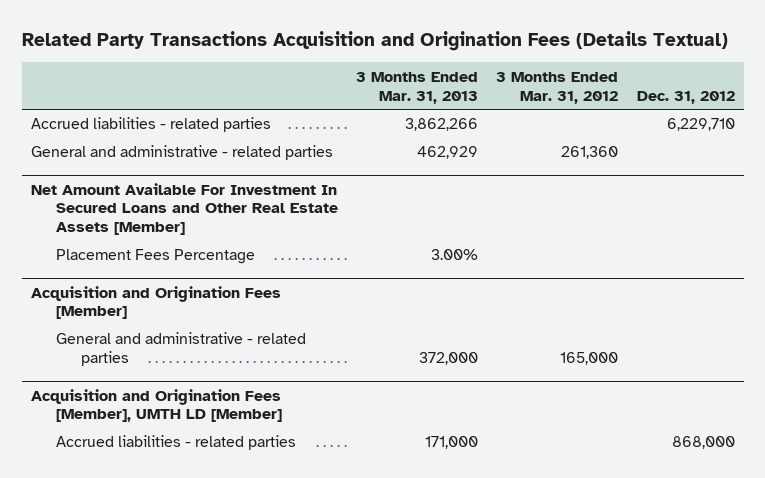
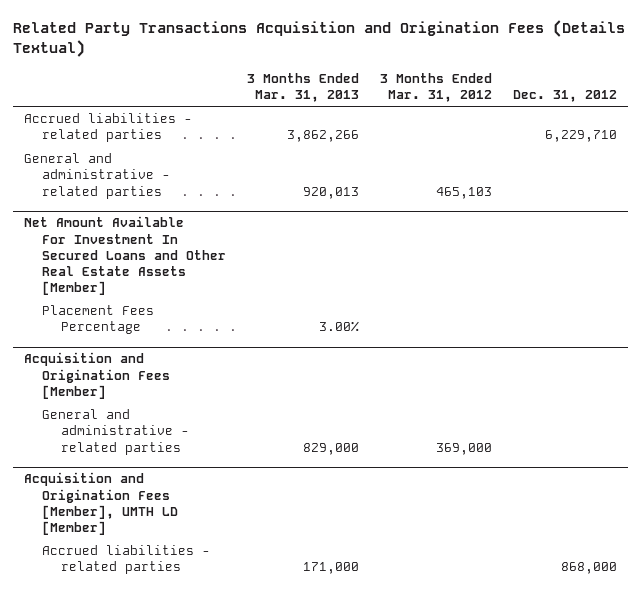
- General and administrative - related parties | 462,929 | 261,360 |
+ General and administrative - related parties | 920,013 | 465,103 |
@ Acquisition and Origination Fees [Member]
- General and administrative - related parties | 372,000 | 165,000 |
+ General and administrative - related parties | 829,000 | 369,000 |

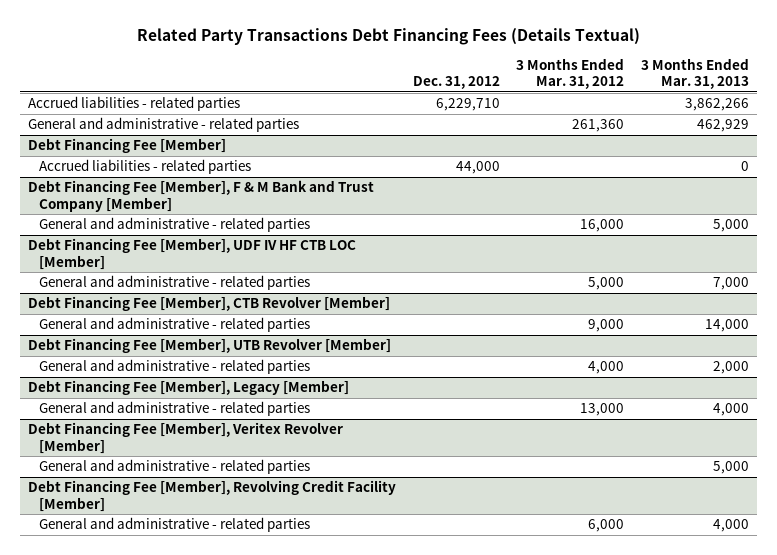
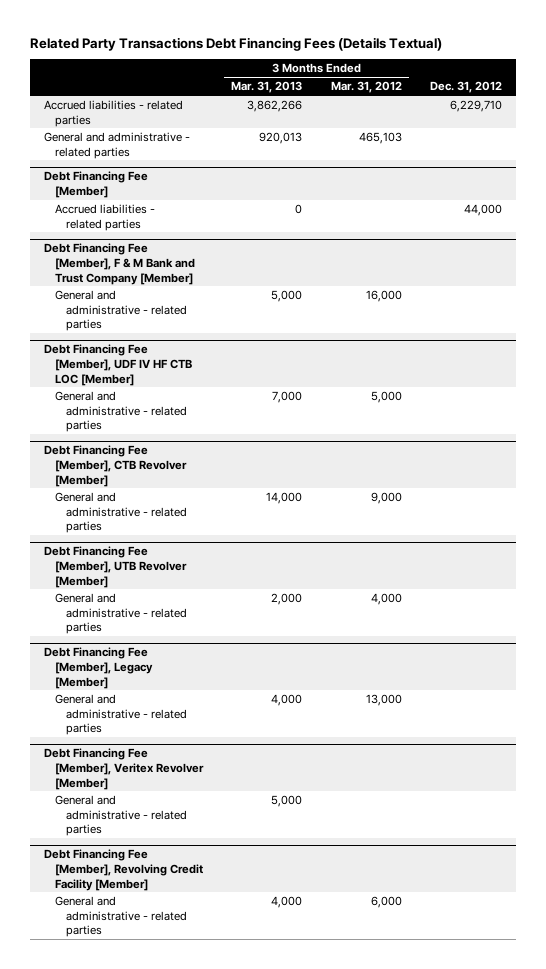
- | Dec. 31, 2012 | 3 Months Ended Mar. 31, 2012 | 3 Months Ended Mar. 31, 2013
+ | 3 Months Ended Mar. 31, 2013 | 3 Months Ended Mar. 31, 2012 | Dec. 31, 2012
- General and administrative - related parties | | 261,360 | 462,929
+ General and administrative - related parties | 920,013 | 465,103 |

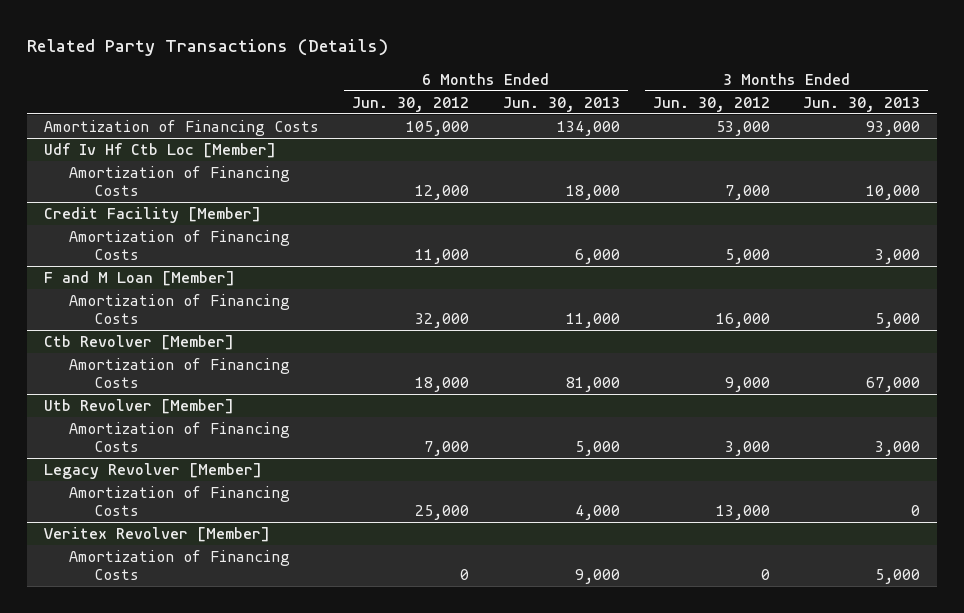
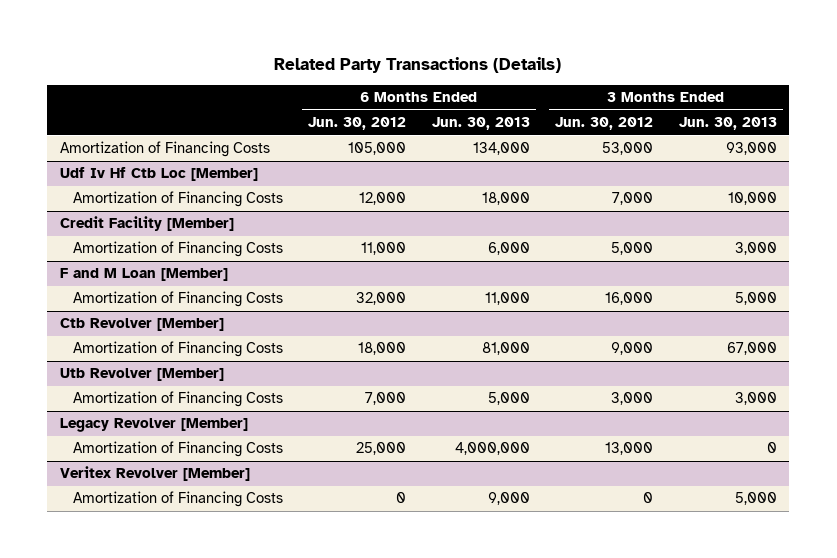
@ Legacy Revolver [Member]
- Amortization of Financing Costs | 25,000 | 4,000 | 13,000 | 0
+ Amortization of Financing Costs | 25,000 | 4,000,000 | 13,000 | 0

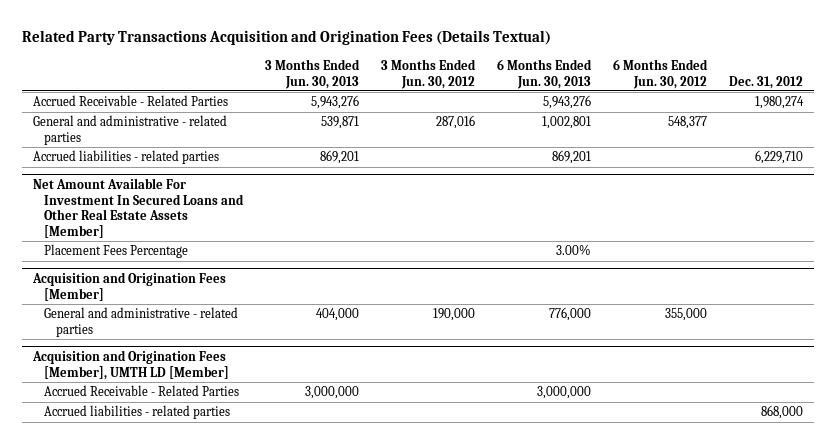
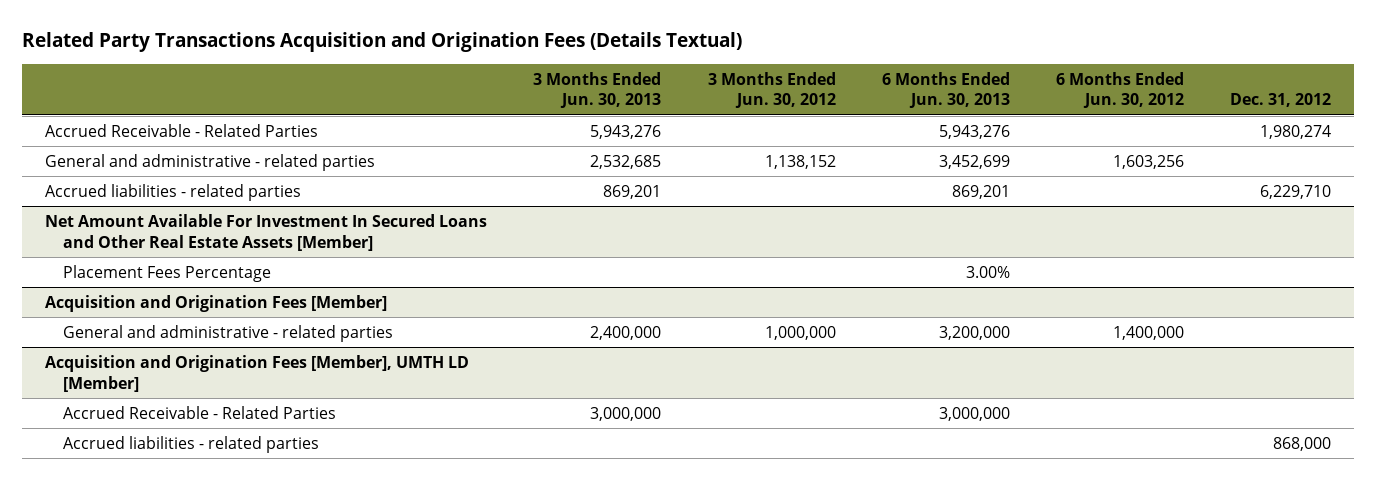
- General and administrative - related parties | 539,871 | 287,016 | 1,002,801 | 548,377 |
+ General and administrative - related parties | 2,532,685 | 1,138,152 | 3,452,699 | 1,603,256 |
@ Acquisition and Origination Fees [Member]
- General and administrative - related parties | 404,000 | 190,000 | 776,000 | 355,000 |
+ General and administrative - related parties | 2,400,000 | 1,000,000 | 3,200,000 | 1,400,000 |

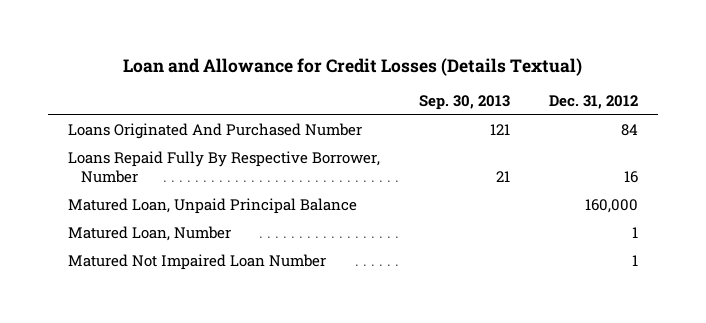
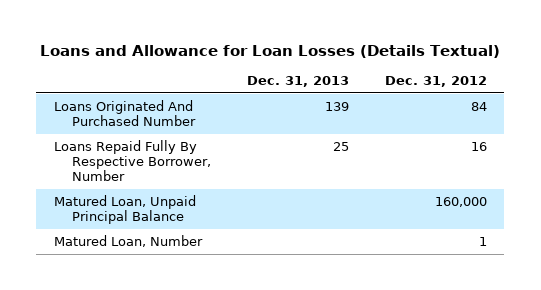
- Loan and Allowance for Credit Losses (Details Textual)
+ Loans and Allowance for Loan Losses (Details Textual)
- | Sep. 30, 2013 | Dec. 31, 2012
+ | Dec. 31, 2013 | Dec. 31, 2012
- Matured Not Impaired Loan Number | | 1

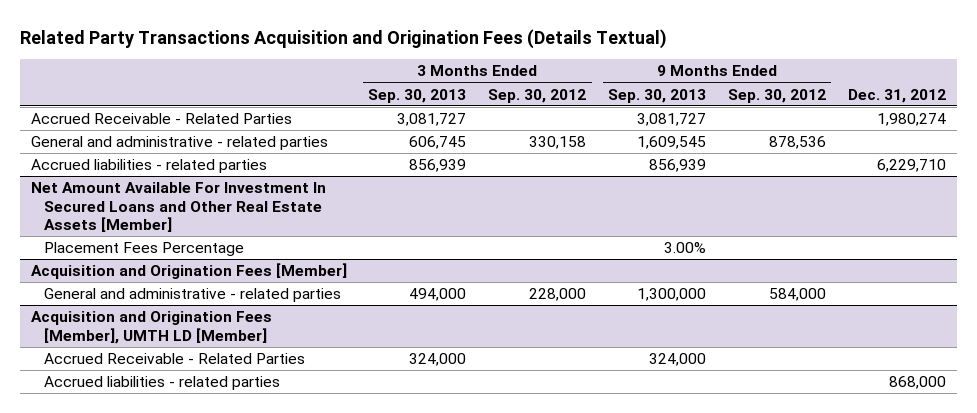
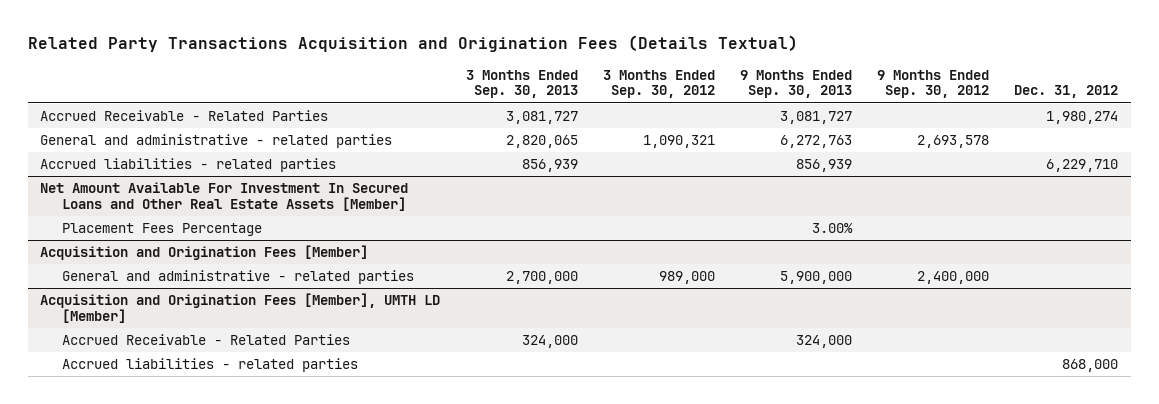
- General and administrative - related parties | 606,745 | 330,158 | 1,609,545 | 878,536 |
+ General and administrative - related parties | 2,820,065 | 1,090,321 | 6,272,763 | 2,693,578 |
@ Acquisition and Origination Fees [Member]
- General and administrative - related parties | 494,000 | 228,000 | 1,300,000 | 584,000 |
+ General and administrative - related parties | 2,700,000 | 989,000 | 5,900,000 | 2,400,000 |

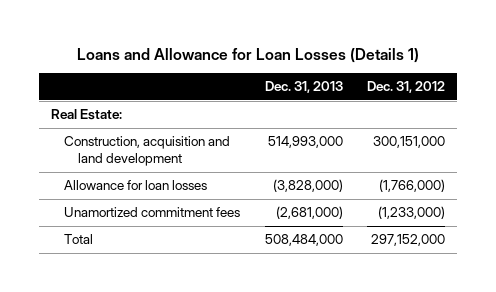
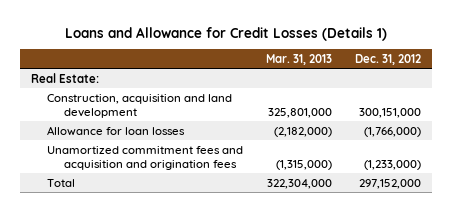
- Loans and Allowance for Loan Losses (Details 1)
+ Loans and Allowance for Credit Losses (Details 1)
- | Dec. 31, 2013 | Dec. 31, 2012
+ | Mar. 31, 2013 | Dec. 31, 2012
- Unamortized commitment fees | (2,681,000) | (1,233,000)
+ Unamortized commitment fees and acquisition and origination fees | (1,315,000) | (1,233,000)

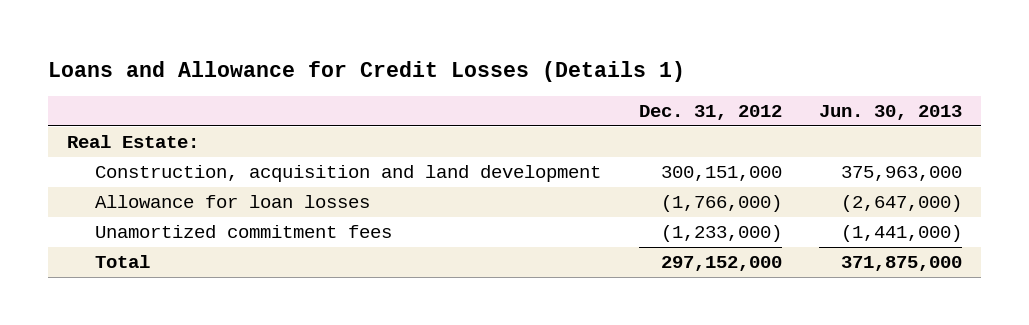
- | Mar. 31, 2013 | Dec. 31, 2012
+ | Dec. 31, 2012 | Jun. 30, 2013
- Unamortized commitment fees and acquisition and origination fees | (1,315,000) | (1,233,000)
+ Unamortized commitment fees | (1,233,000) | (1,441,000)

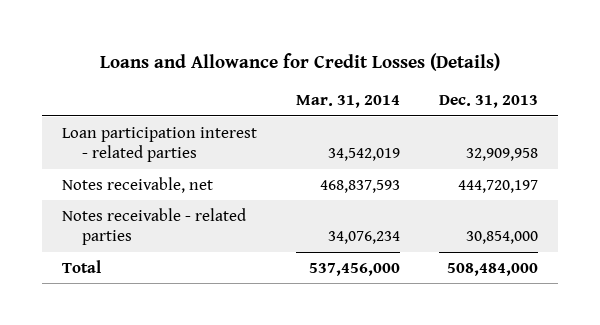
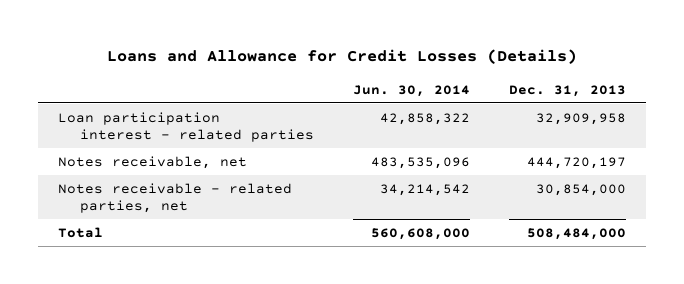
- | Mar. 31, 2014 | Dec. 31, 2013
+ | Jun. 30, 2014 | Dec. 31, 2013
- Notes receivable - related parties | 34,076,234 | 30,854,000
+ Notes receivable - related parties, net | 34,214,542 | 30,854,000

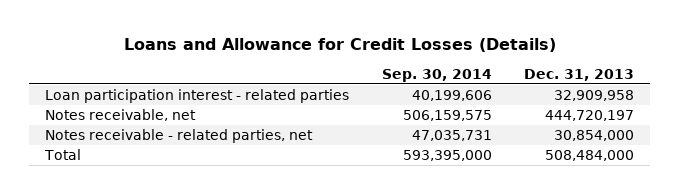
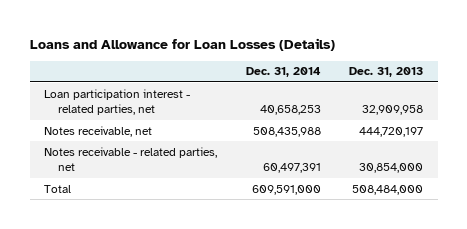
- Loans and Allowance for Credit Losses (Details)
+ Loans and Allowance for Loan Losses (Details)
- | Sep. 30, 2014 | Dec. 31, 2013
+ | Dec. 31, 2014 | Dec. 31, 2013
- Loan participation interest - related parties | 40,199,606 | 32,909,958
+ Loan participation interest - related parties, net | 40,658,253 | 32,909,958

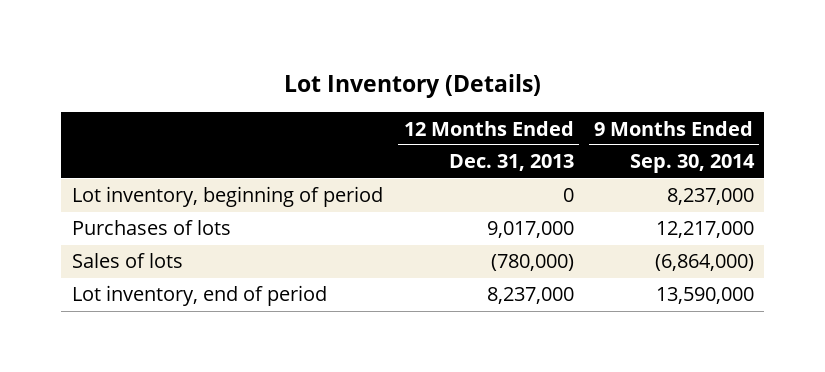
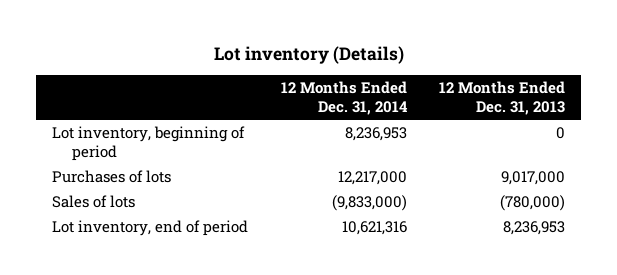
- Lot Inventory (Details)
+ Lot inventory (Details)
- | 12 Months Ended Dec. 31, 2013 | 9 Months Ended Sep. 30, 2014
+ | 12 Months Ended Dec. 31, 2014 | 12 Months Ended Dec. 31, 2013
- Lot inventory, end of period | 8,237,000 | 13,590,000
+ Lot inventory, end of period | 10,621,316 | 8,236,953

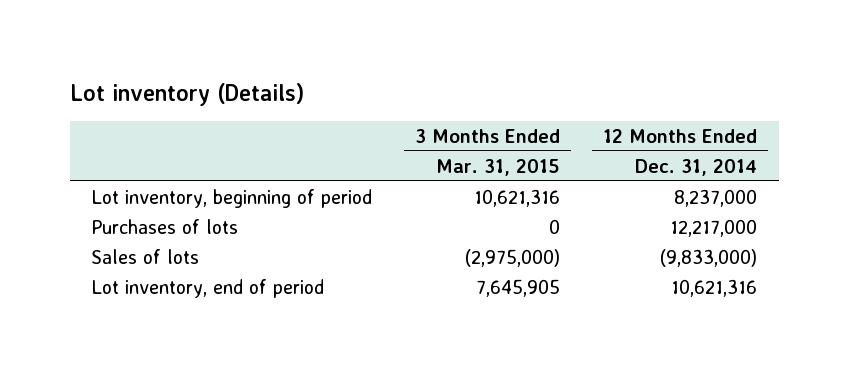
- | 12 Months Ended Dec. 31, 2014 | 12 Months Ended Dec. 31, 2013
+ | 3 Months Ended Mar. 31, 2015 | 12 Months Ended Dec. 31, 2014
- Lot inventory, beginning of period | 8,236,953 | 0
+ Lot inventory, beginning of period | 10,621,316 | 8,237,000

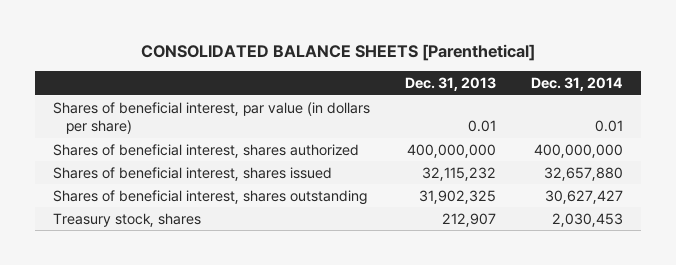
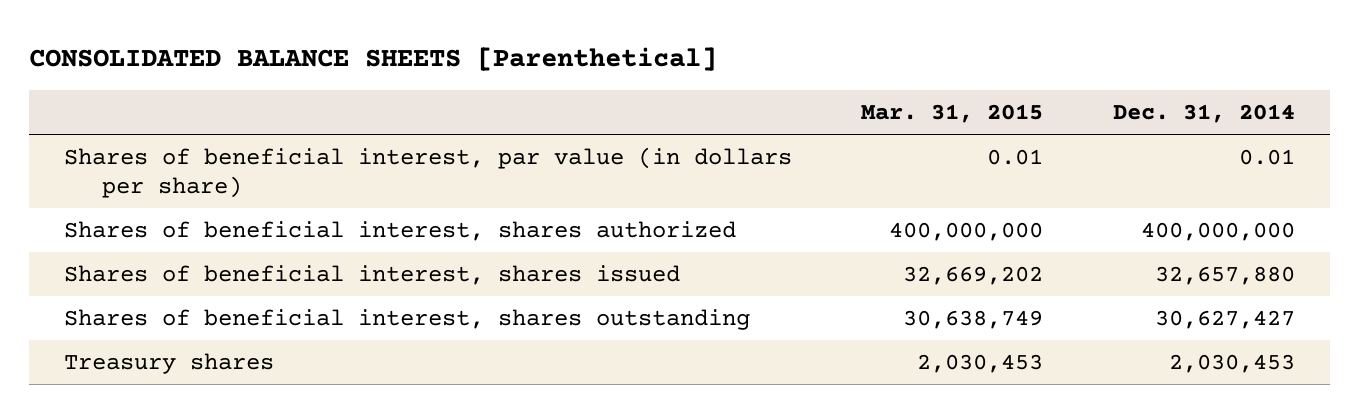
- | Dec. 31, 2013 | Dec. 31, 2014
+ | Mar. 31, 2015 | Dec. 31, 2014
- Treasury stock, shares | 212,907 | 2,030,453
+ Treasury shares | 2,030,453 | 2,030,453

